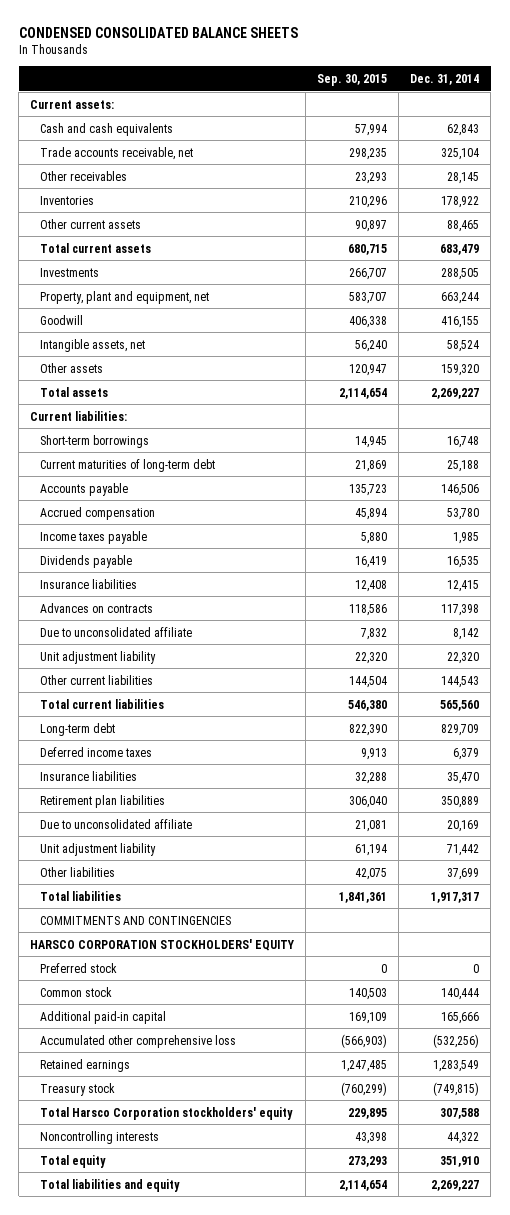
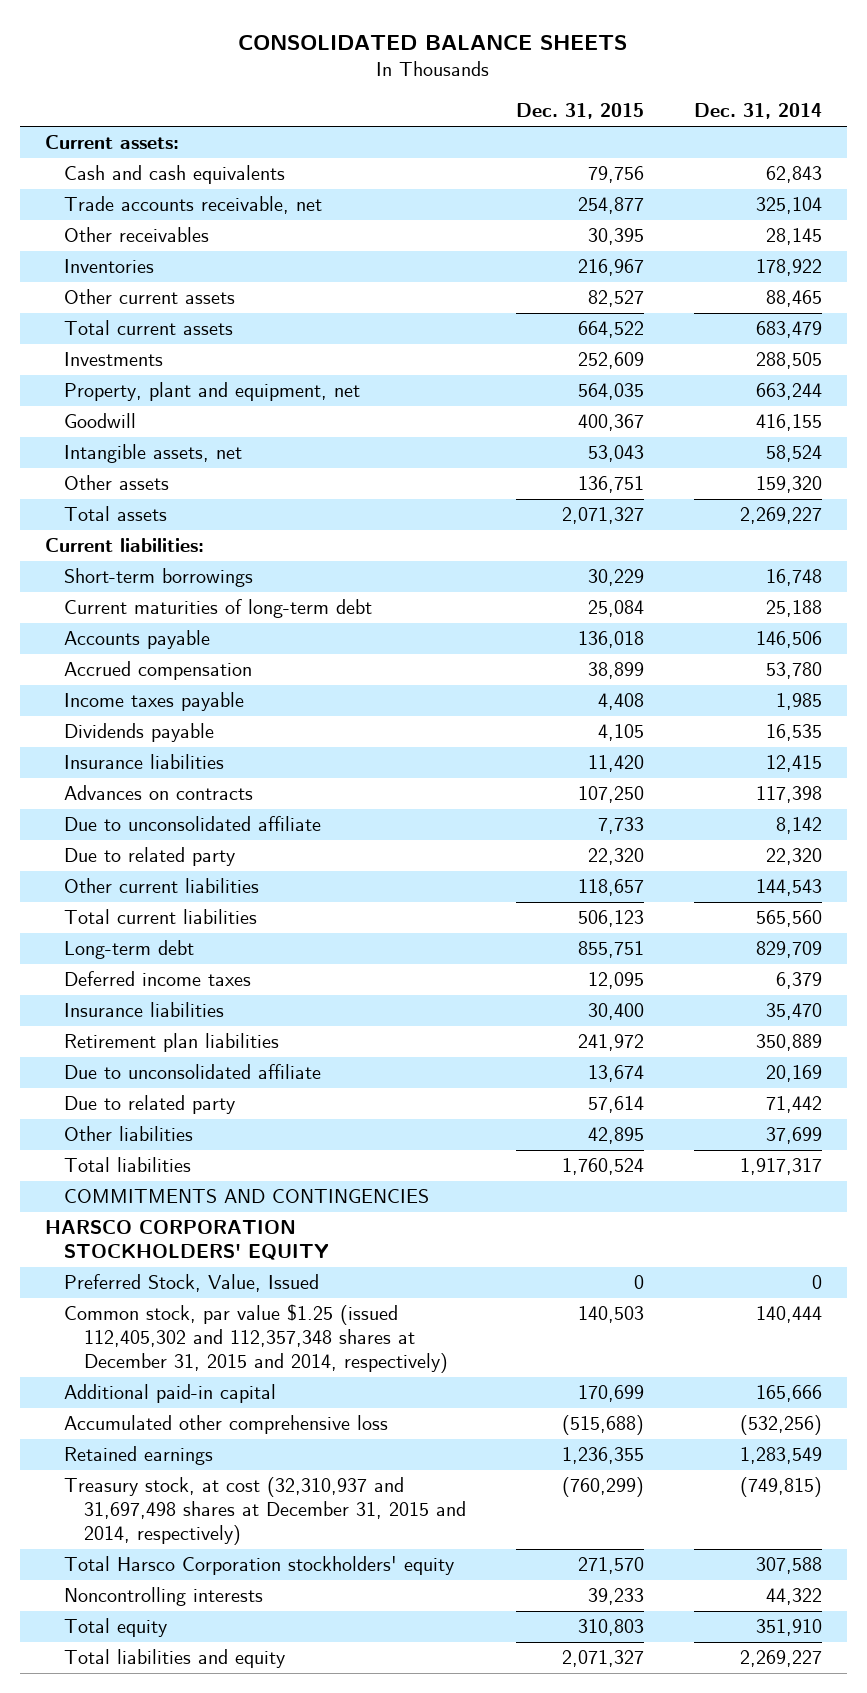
- CONDENSED CONSOLIDATED BALANCE SHEETS
+ CONSOLIDATED BALANCE SHEETS
- | Sep. 30, 2015 | Dec. 31, 2014
+ | Dec. 31, 2015 | Dec. 31, 2014
- Unit adjustment liability | 22,320 | 22,320
+ Due to related party | 22,320 | 22,320
- Unit adjustment liability | 61,194 | 71,442
+ Due to related party | 57,614 | 71,442
- Preferred stock | 0 | 0
- Common stock | 140,503 | 140,444
+ Preferred Stock, Value, Issued | 0 | 0
+ Common stock, par value $1.25 (issued 112,405,302 and 112,357,348 shares at December 31, 2015 and 2014, respectively) | 140,503 | 140,444
- Treasury stock | (760,299) | (749,815)
+ Treasury stock, at cost (32,310,937 and 31,697,498 shares at December 31, 2015 and 2014, respectively) | (760,299) | (749,815)

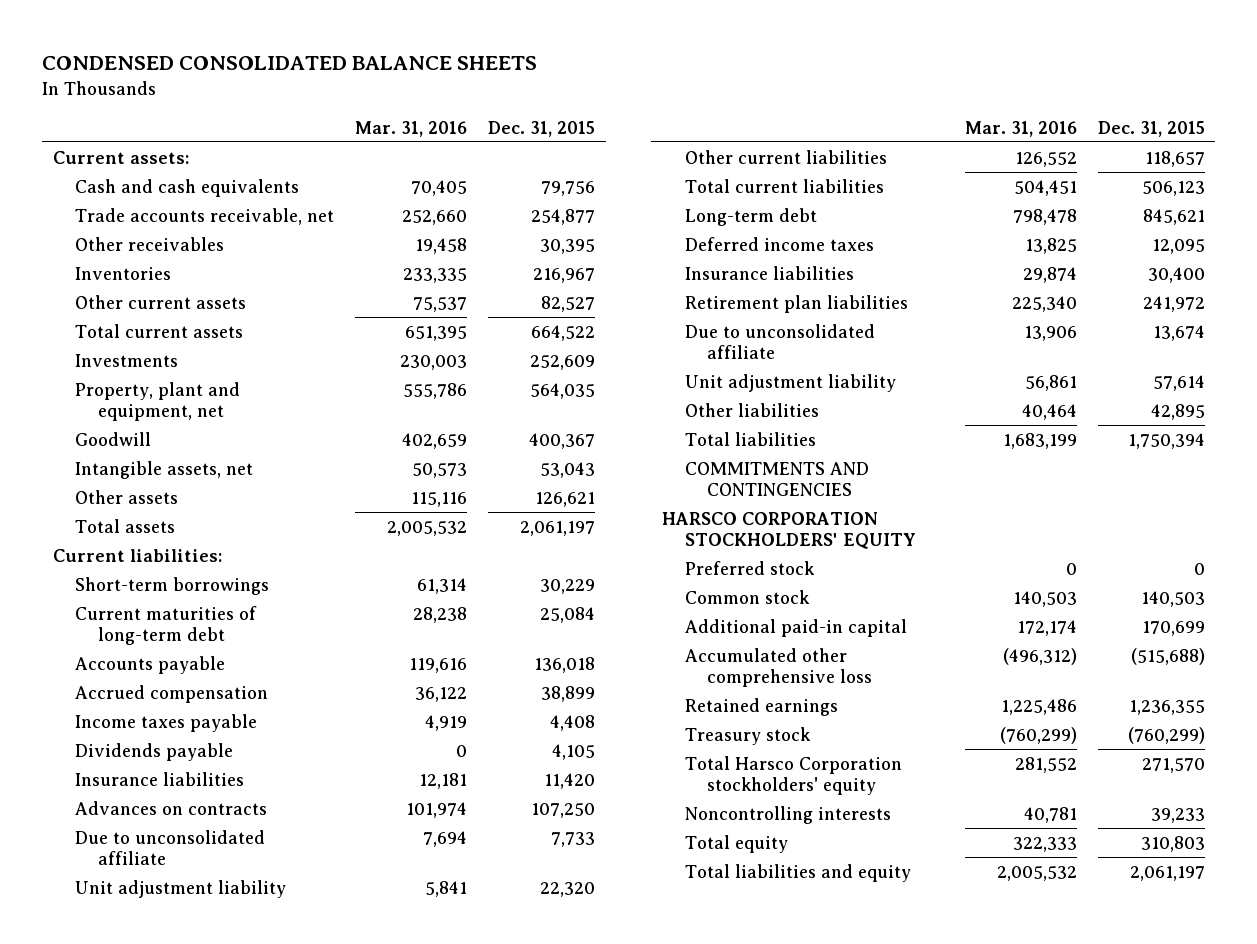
- CONSOLIDATED BALANCE SHEETS
+ CONDENSED CONSOLIDATED BALANCE SHEETS
- | Dec. 31, 2015 | Dec. 31, 2014
+ | Mar. 31, 2016 | Dec. 31, 2015
- Other assets | 136,751 | 159,320
- Total assets | 2,071,327 | 2,269,227
+ Other assets | 115,116 | 126,621
+ Total assets | 2,005,532 | 2,061,197
- Due to related party | 22,320 | 22,320
+ Unit adjustment liability | 5,841 | 22,320
- Long-term debt | 855,751 | 829,709
+ Long-term debt | 798,478 | 845,621
- Due to related party | 57,614 | 71,442
+ Unit adjustment liability | 56,861 | 57,614
- Total liabilities | 1,760,524 | 1,917,317
+ Total liabilities | 1,683,199 | 1,750,394
- Preferred Stock, Value, Issued | 0 | 0
- Common stock, par value $1.25 (issued 112,405,302 and 112,357,348 shares at December 31, 2015 and 2014, respectively) | 140,503 | 140,444
+ Preferred stock | 0 | 0
+ Common stock | 140,503 | 140,503
- Treasury stock, at cost (32,310,937 and 31,697,498 shares at December 31, 2015 and 2014, respectively) | (760,299) | (749,815)
+ Treasury stock | (760,299) | (760,299)
- Total liabilities and equity | 2,071,327 | 2,269,227
+ Total liabilities and equity | 2,005,532 | 2,061,197

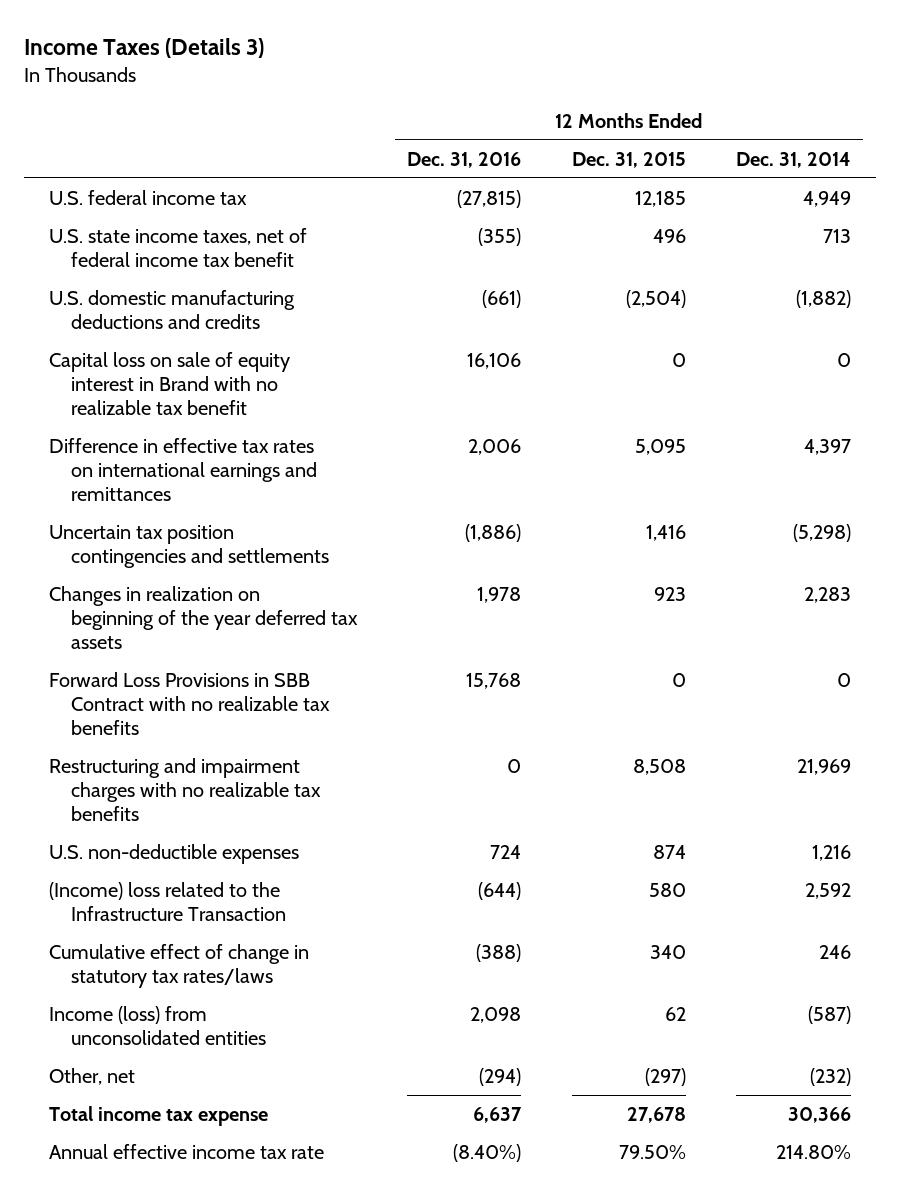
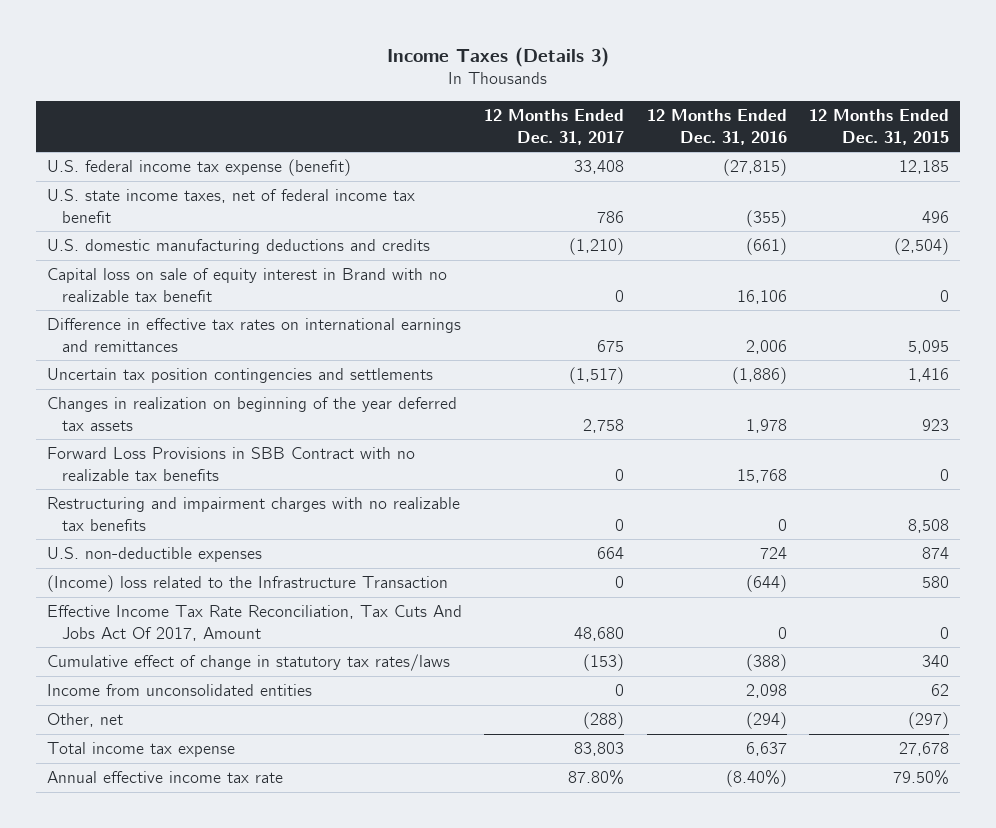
- | 12 Months Ended Dec. 31, 2016 | 12 Months Ended Dec. 31, 2015 | 12 Months Ended Dec. 31, 2014
+ | 12 Months Ended Dec. 31, 2017 | 12 Months Ended Dec. 31, 2016 | 12 Months Ended Dec. 31, 2015
- U.S. federal income tax | (27,815) | 12,185 | 4,949
+ U.S. federal income tax expense (benefit) | 33,408 | (27,815) | 12,185
+ Effective Income Tax Rate Reconciliation, Tax Cuts And Jobs Act Of 2017, Amount | 48,680 | 0 | 0
- Income (loss) from unconsolidated entities | 2,098 | 62 | (587)
+ Income from unconsolidated entities | 0 | 2,098 | 62

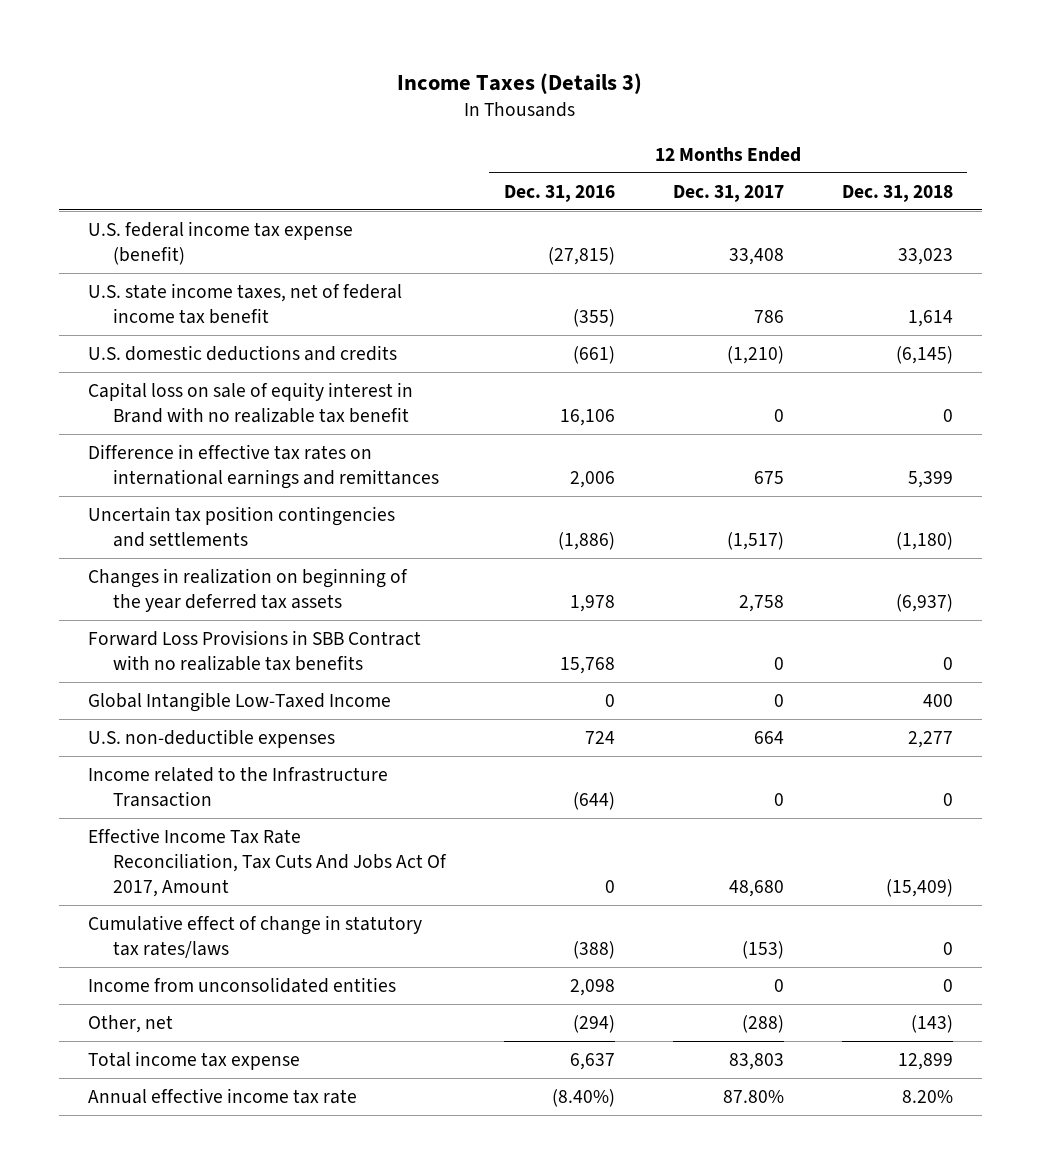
- | 12 Months Ended Dec. 31, 2017 | 12 Months Ended Dec. 31, 2016 | 12 Months Ended Dec. 31, 2015
+ | 12 Months Ended Dec. 31, 2016 | 12 Months Ended Dec. 31, 2017 | 12 Months Ended Dec. 31, 2018
- U.S. domestic manufacturing deductions and credits | (1,210) | (661) | (2,504)
+ U.S. domestic deductions and credits | (661) | (1,210) | (6,145)
- Restructuring and impairment charges with no realizable tax benefits | 0 | 0 | 8,508
+ Global Intangible Low-Taxed Income | 0 | 0 | 400
- (Income) loss related to the Infrastructure Transaction | 0 | (644) | 580
+ Income related to the Infrastructure Transaction | (644) | 0 | 0

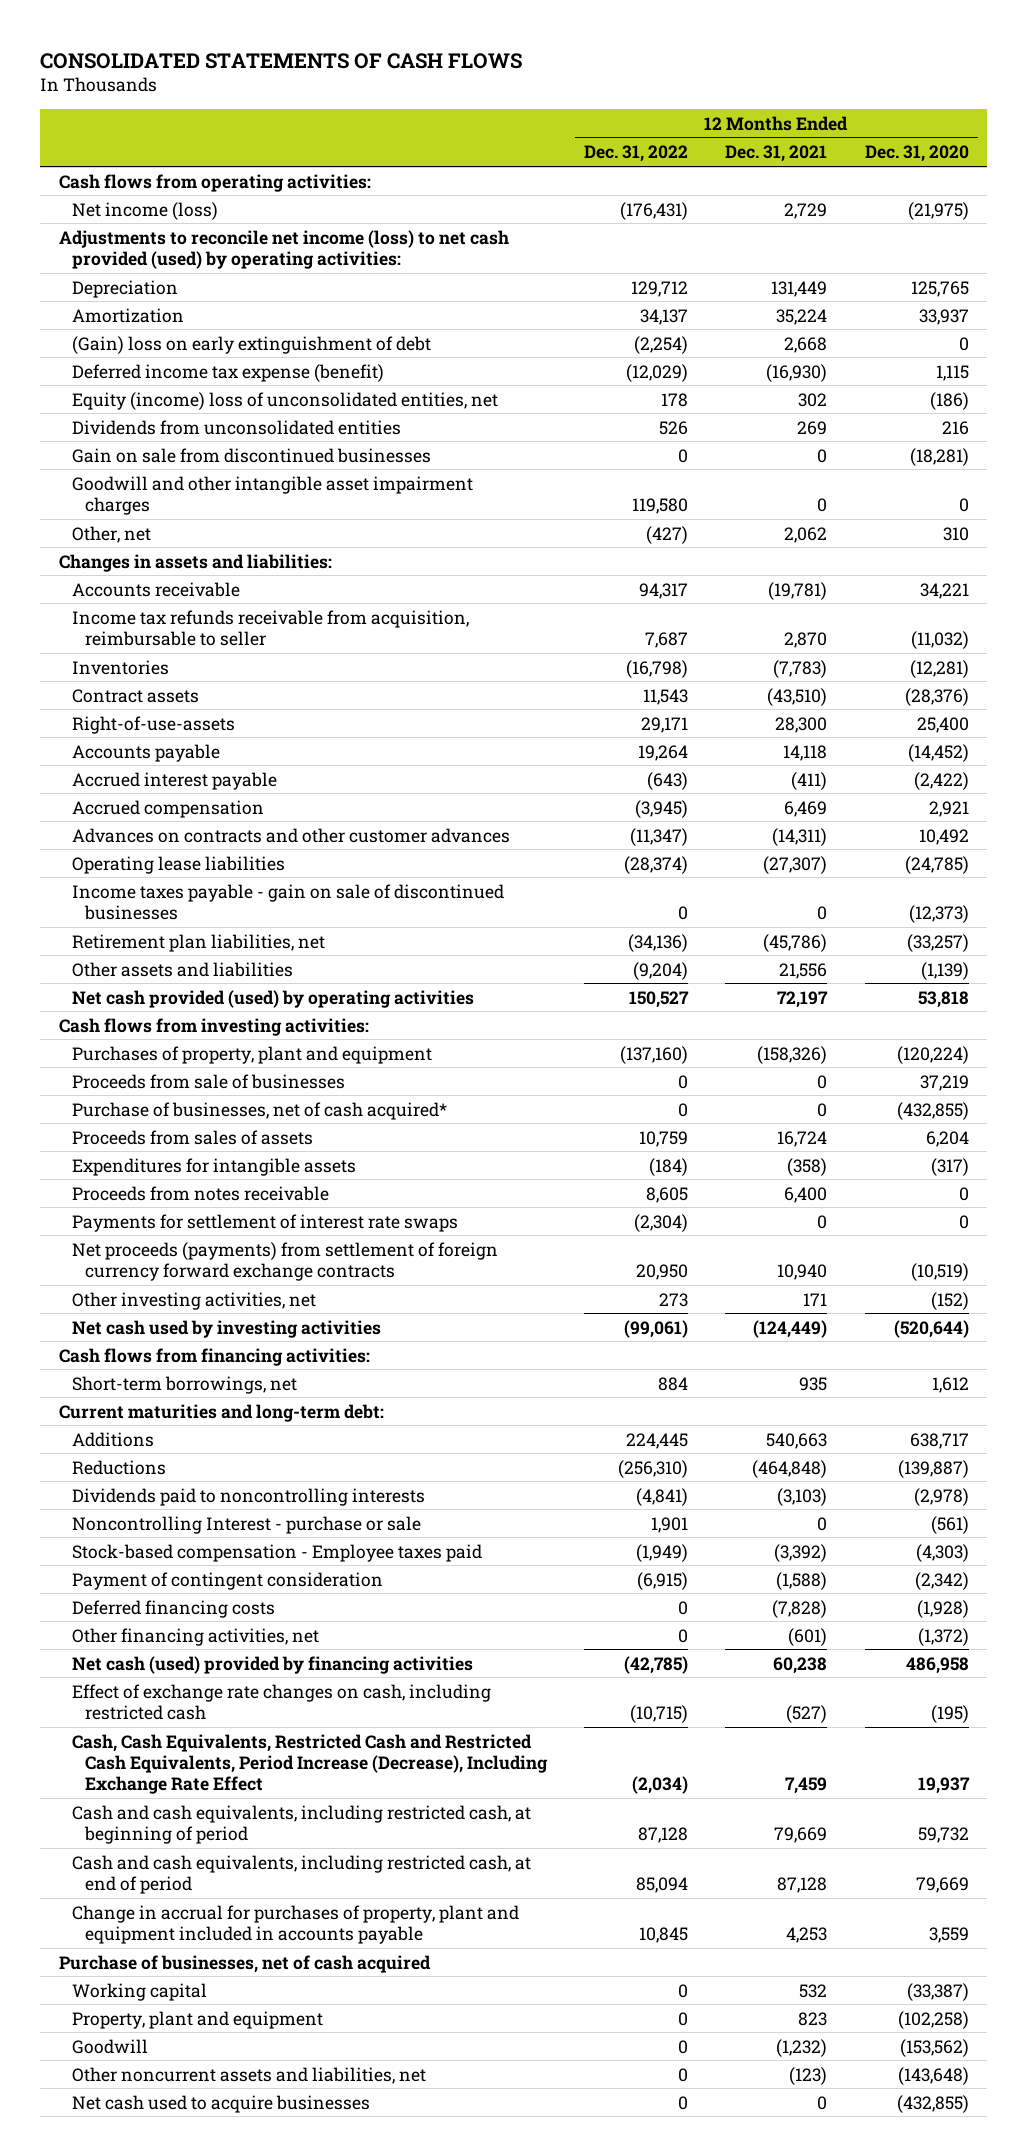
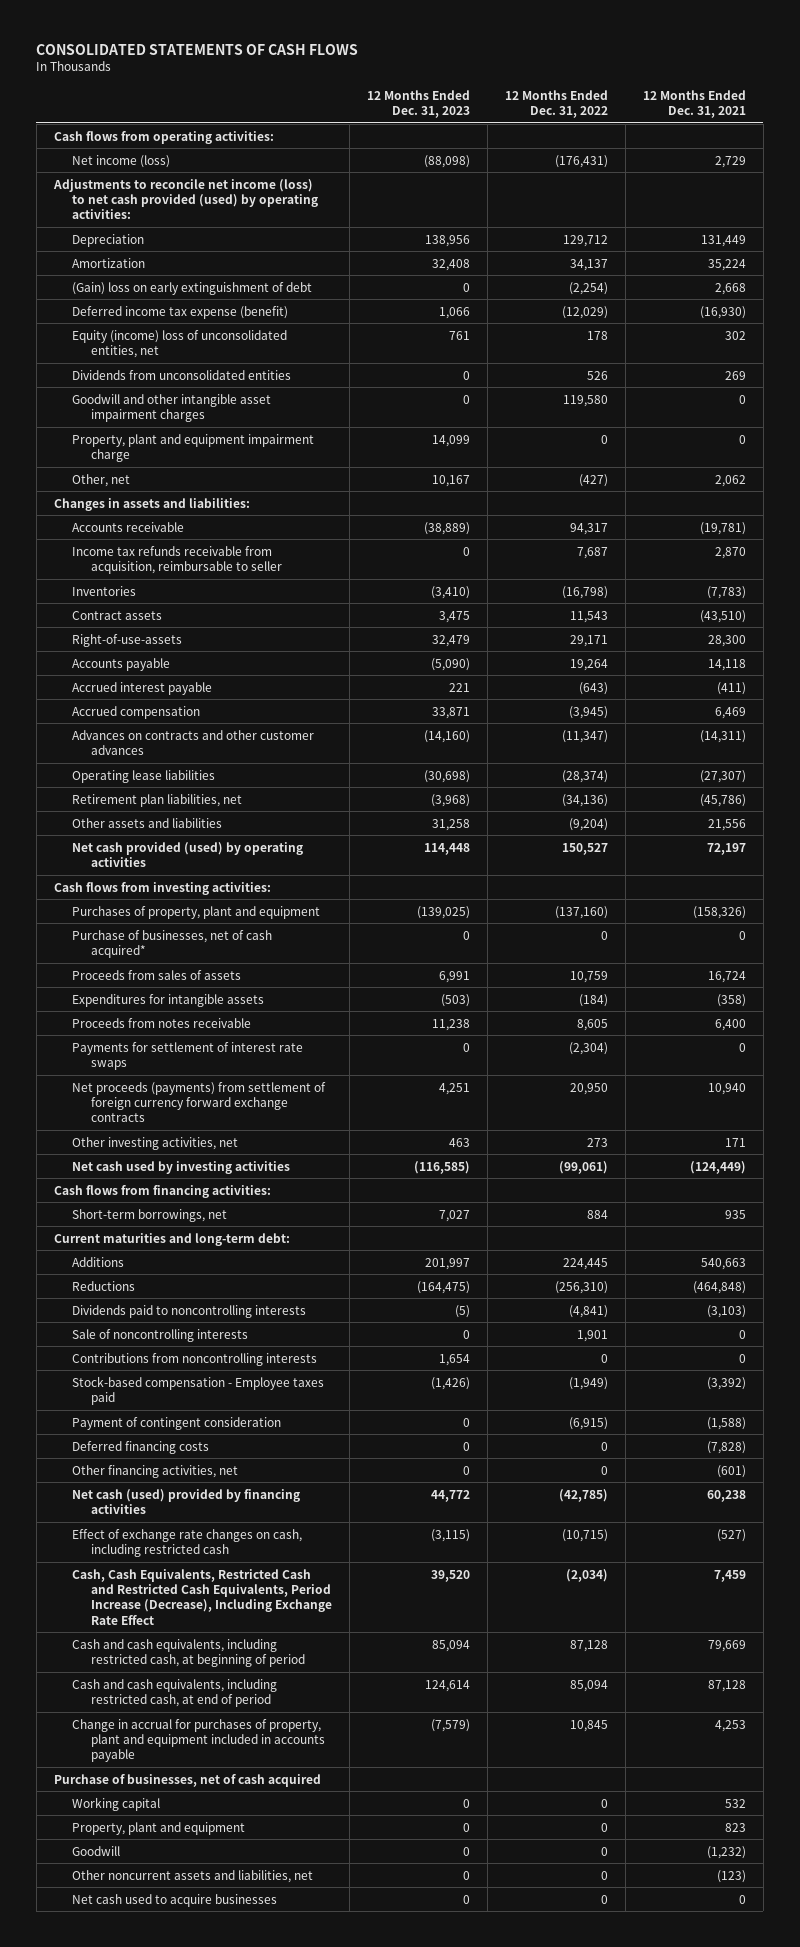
- | 12 Months Ended Dec. 31, 2022 | 12 Months Ended Dec. 31, 2021 | 12 Months Ended Dec. 31, 2020
+ | 12 Months Ended Dec. 31, 2023 | 12 Months Ended Dec. 31, 2022 | 12 Months Ended Dec. 31, 2021
- Gain on sale from discontinued businesses | 0 | 0 | (18,281)
+ Property, plant and equipment impairment charge | 14,099 | 0 | 0
- Income taxes payable - gain on sale of discontinued businesses | 0 | 0 | (12,373)
- Proceeds from sale of businesses | 0 | 0 | 37,219
- Noncontrolling Interest - purchase or sale | 1,901 | 0 | (561)
+ Sale of noncontrolling interests | 0 | 1,901 | 0
+ Contributions from noncontrolling interests | 1,654 | 0 | 0

